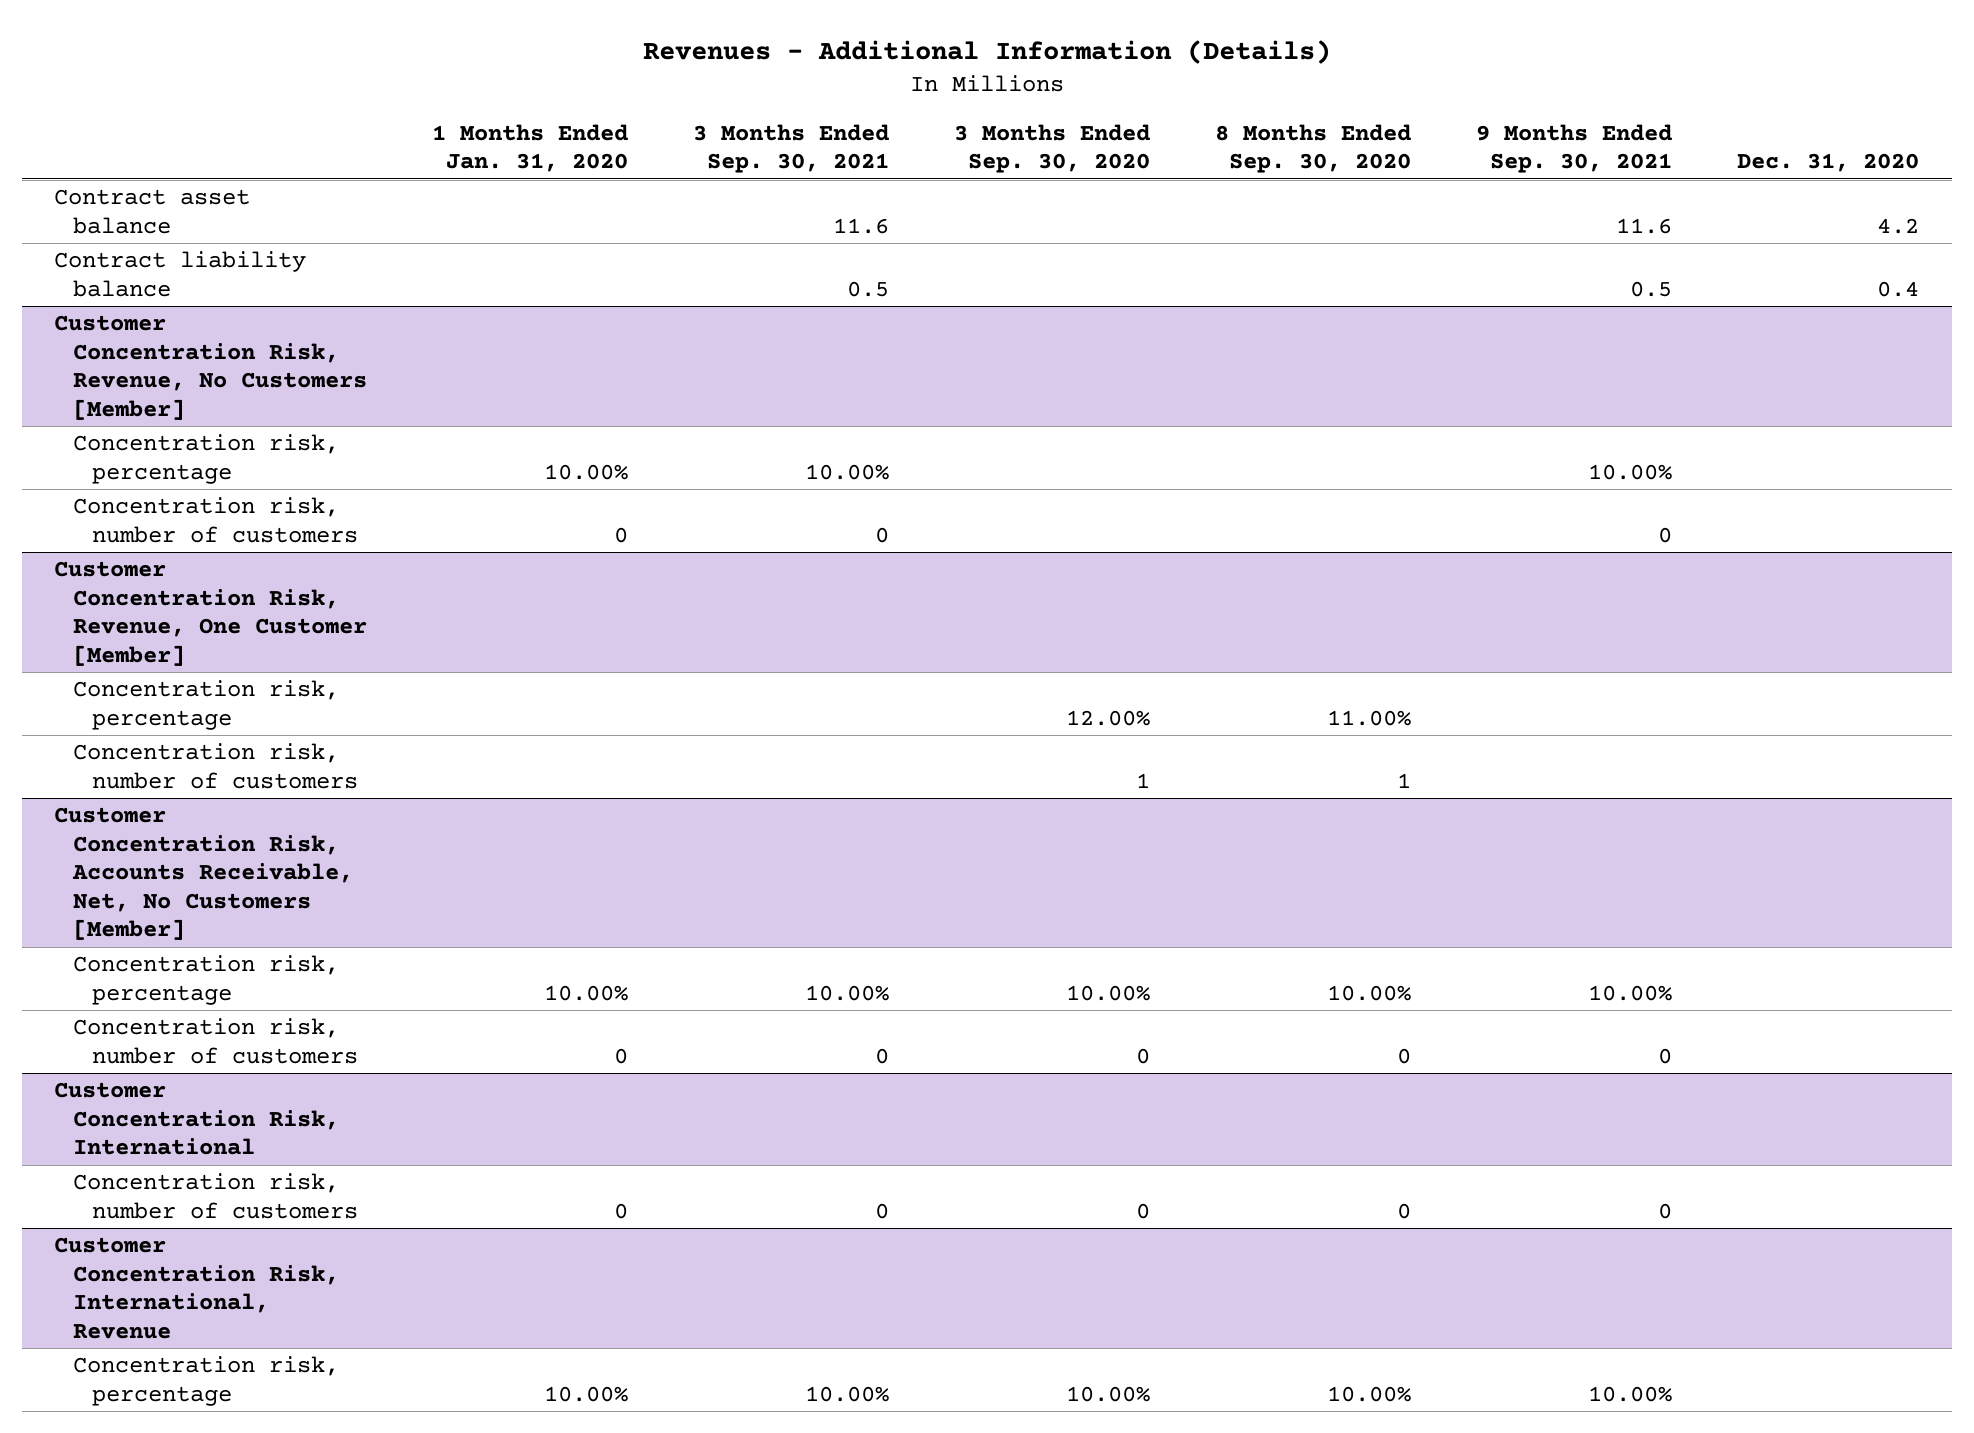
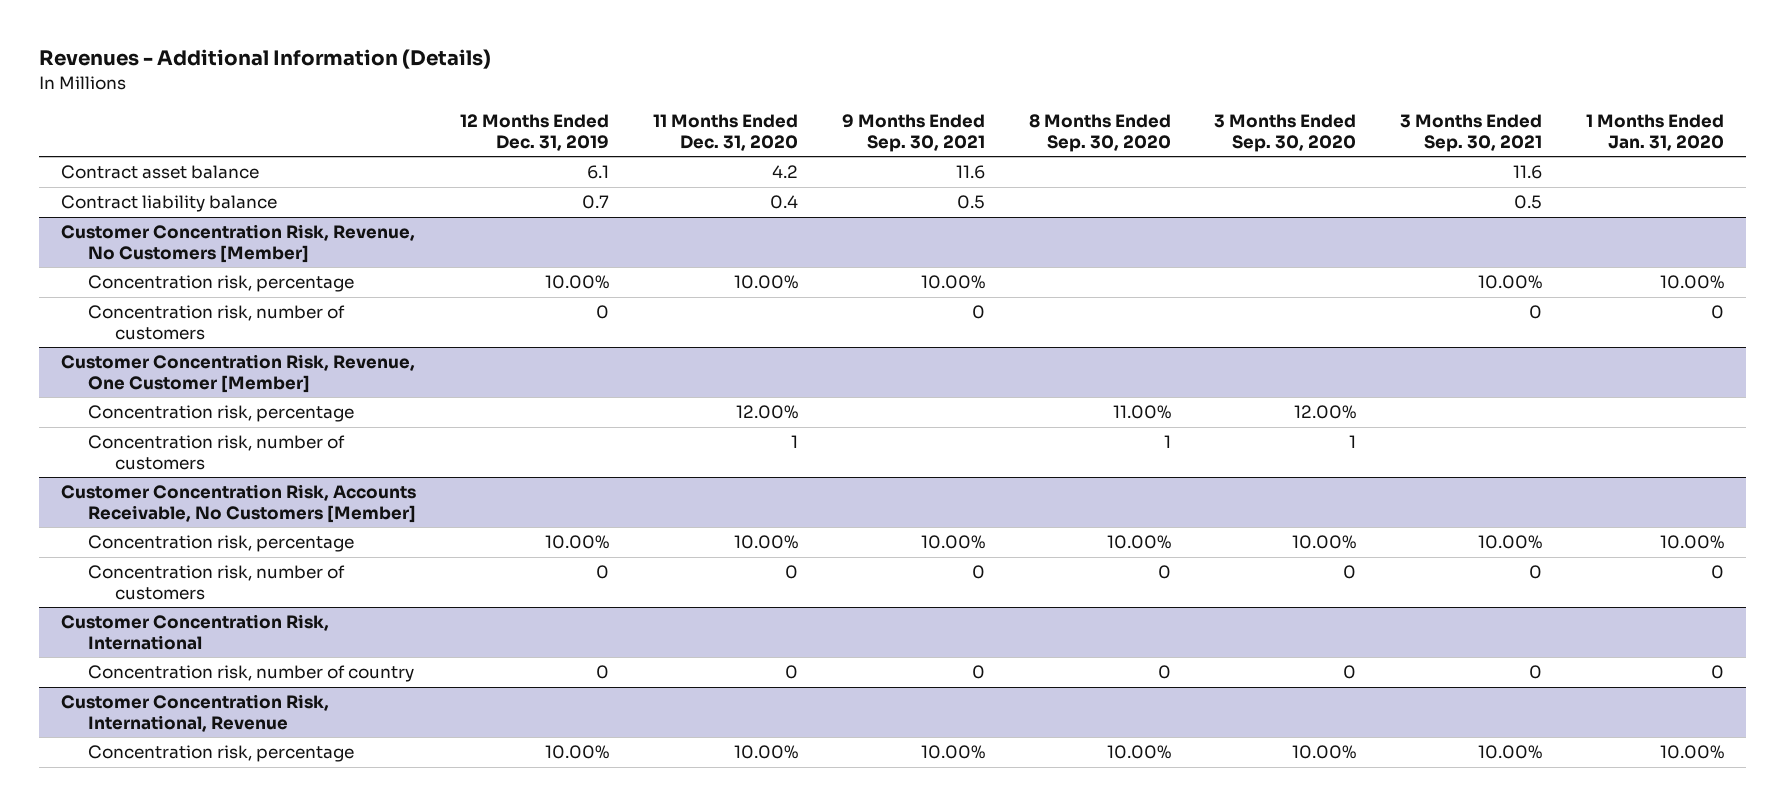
- | 1 Months Ended Jan. 31, 2020 | 3 Months Ended Sep. 30, 2021 | 3 Months Ended Sep. 30, 2020 | 8 Months Ended Sep. 30, 2020 | 9 Months Ended Sep. 30, 2021 | Dec. 31, 2020
+ | 12 Months Ended Dec. 31, 2019 | 11 Months Ended Dec. 31, 2020 | 9 Months Ended Sep. 30, 2021 | 8 Months Ended Sep. 30, 2020 | 3 Months Ended Sep. 30, 2020 | 3 Months Ended Sep. 30, 2021 | 1 Months Ended Jan. 31, 2020
- Customer Concentration Risk, Accounts Receivable, Net, No Customers [Member]
+ Customer Concentration Risk, Accounts Receivable, No Customers [Member]
@ Customer Concentration Risk, International
- Concentration risk, number of customers | 0 | 0 | 0 | 0 | 0 |
+ Concentration risk, number of country | 0 | 0 | 0 | 0 | 0 | 0 | 0

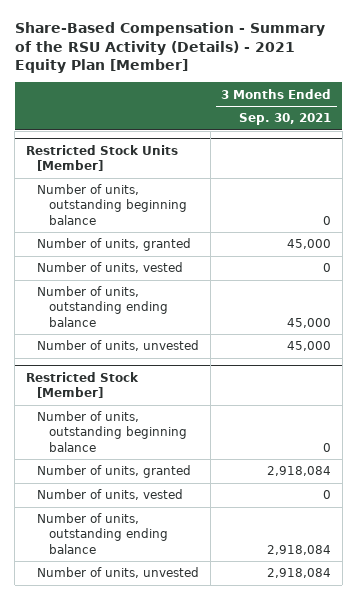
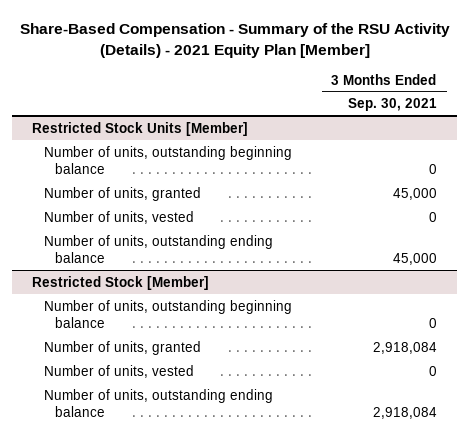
@ Restricted Stock Units [Member]
- Number of units, unvested | 45,000
@ Restricted Stock [Member]
- Number of units, unvested | 2,918,084

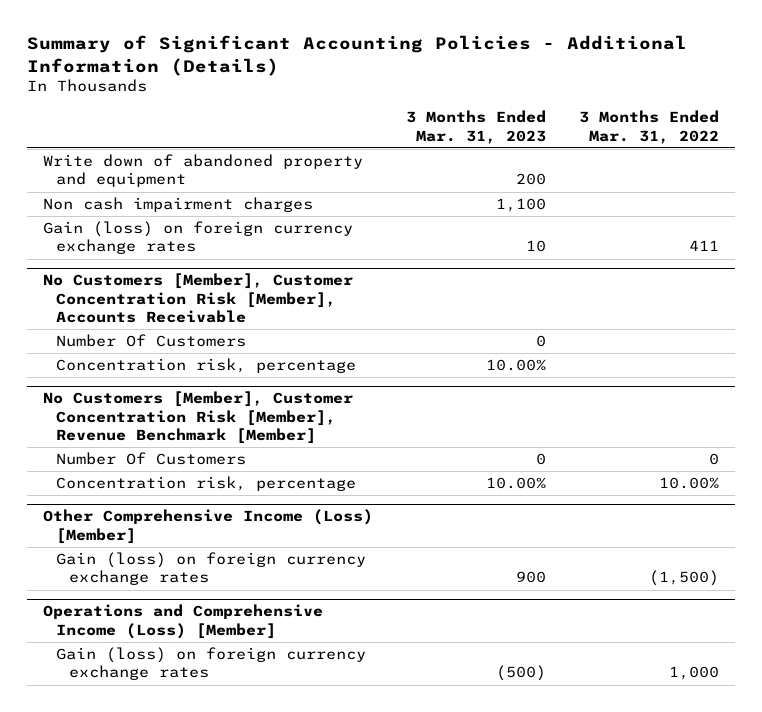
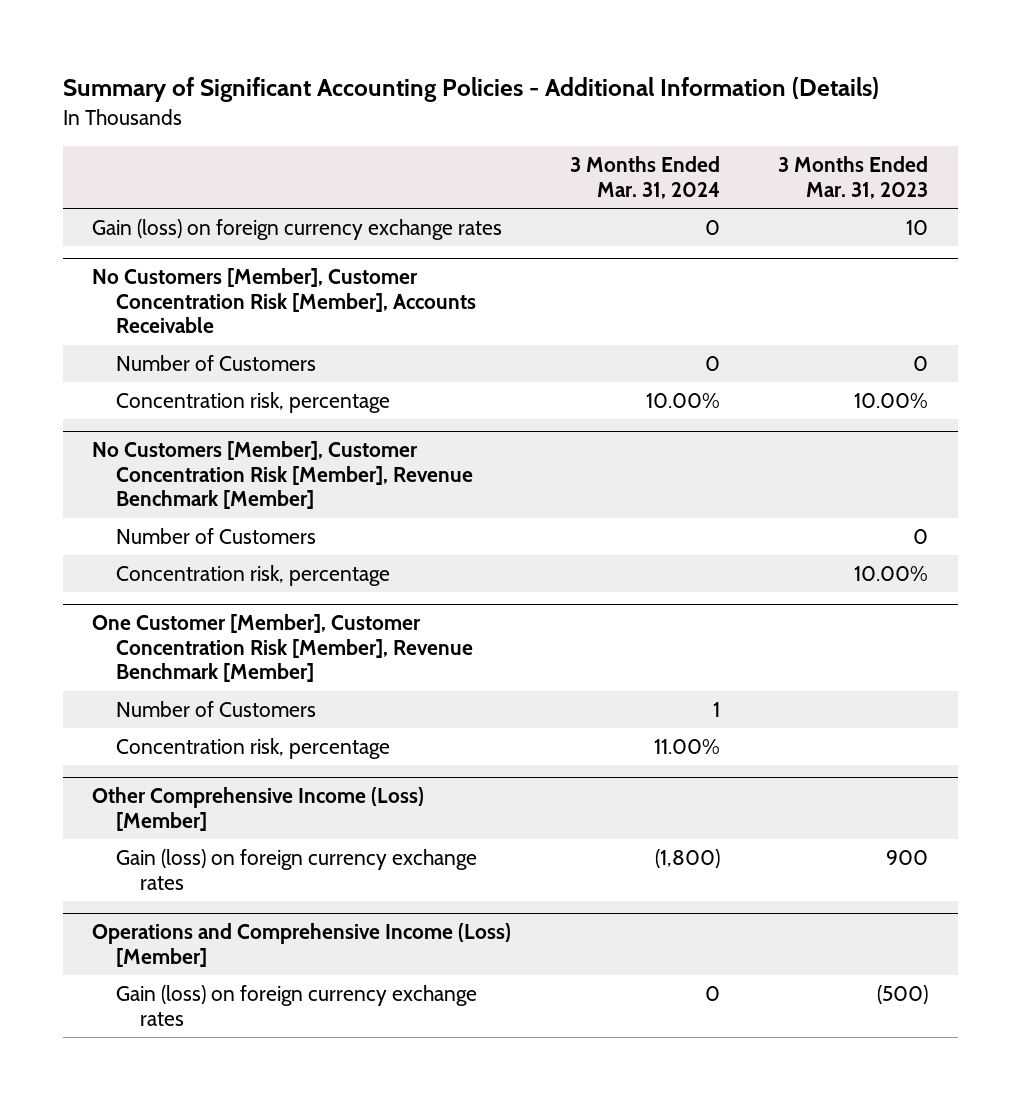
- | 3 Months Ended Mar. 31, 2023 | 3 Months Ended Mar. 31, 2022
+ | 3 Months Ended Mar. 31, 2024 | 3 Months Ended Mar. 31, 2023
- Write down of abandoned property and equipment | 200 |
- Non cash impairment charges | 1,100 |
@ No Customers [Member], Customer Concentration Risk [Member], Accounts Receivable
- Number Of Customers | 0 |
+ Number of Customers | 0 | 0
@ No Customers [Member], Customer Concentration Risk [Member], Revenue Benchmark [Member]
- Number Of Customers | 0 | 0
+ Number of Customers | | 0
+ One Customer [Member], Customer Concentration Risk [Member], Revenue Benchmark [Member]
+ Number of Customers | 1 |
+ Concentration risk, percentage | 11.00% |

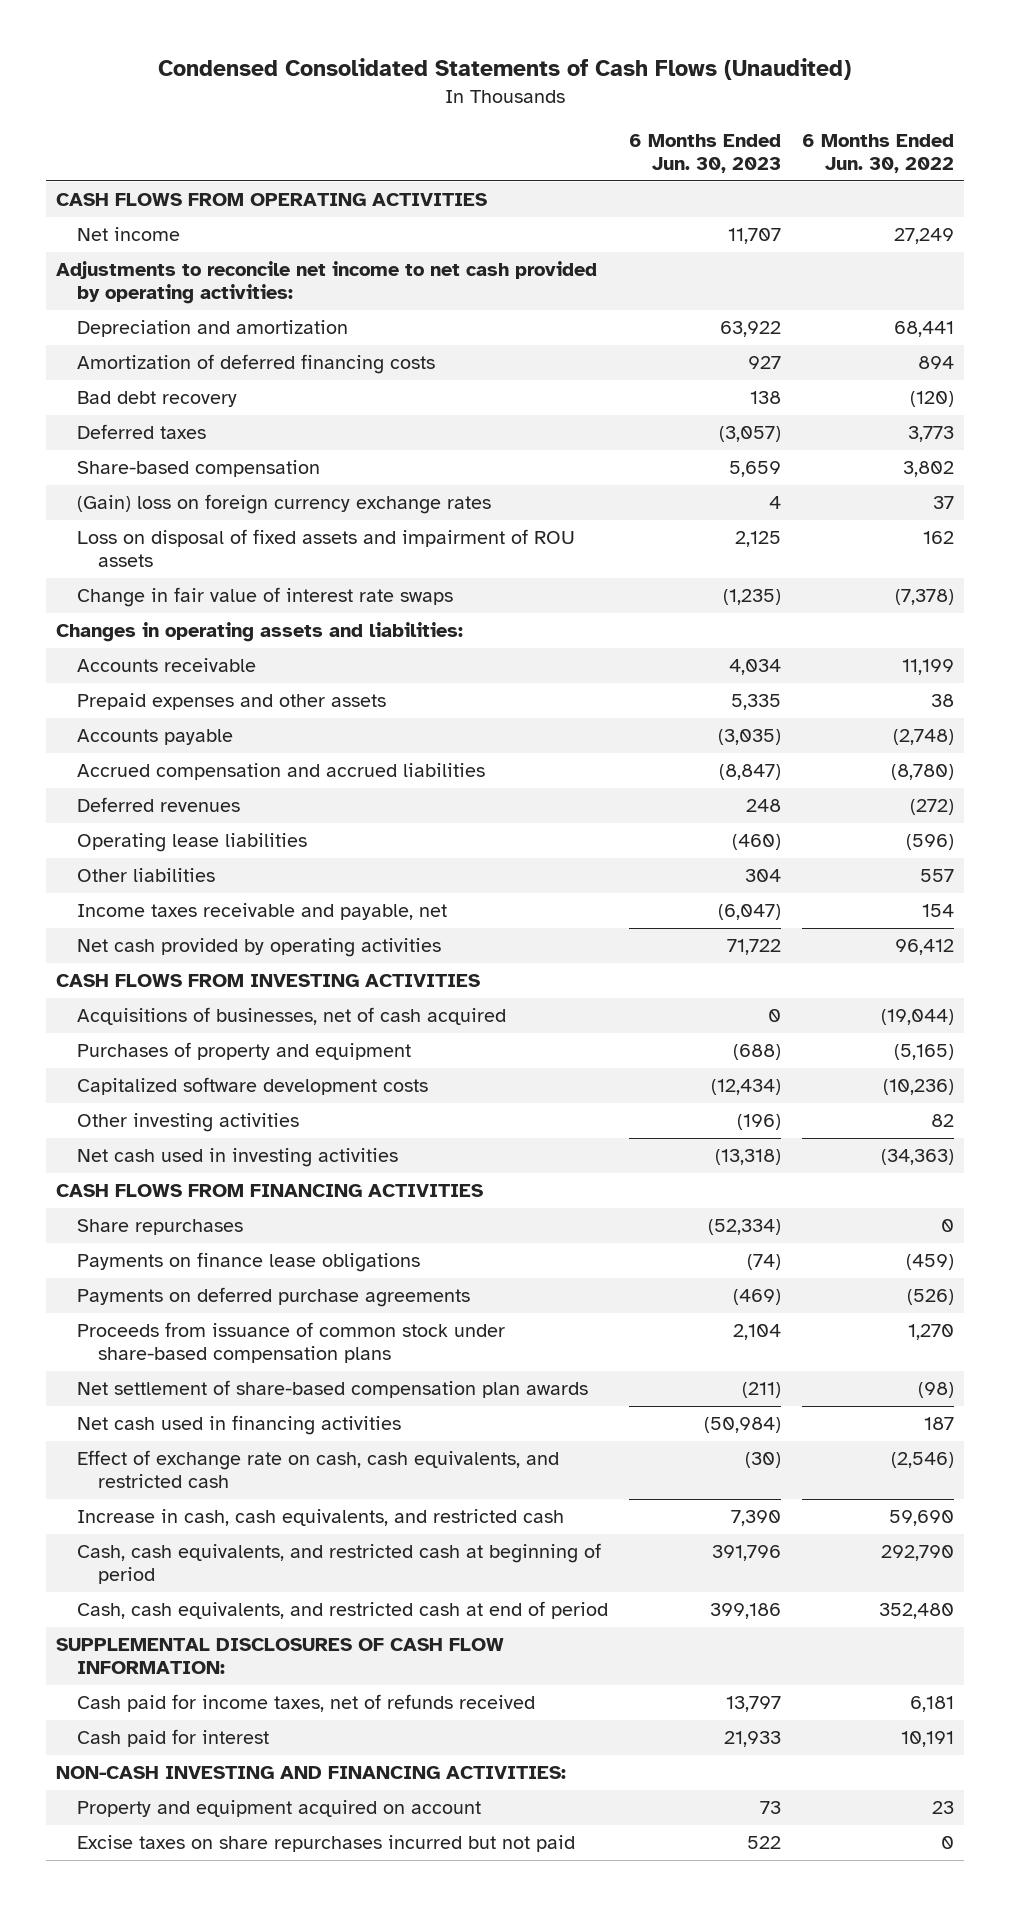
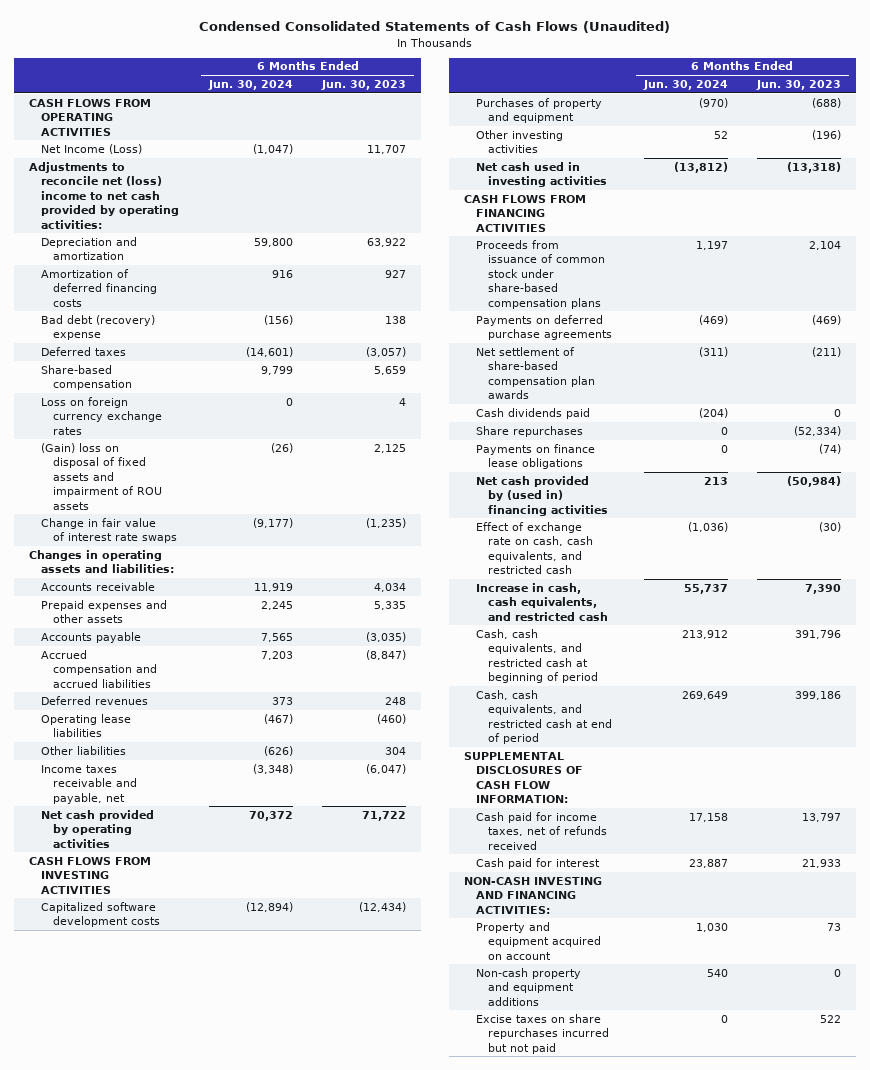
- | 6 Months Ended Jun. 30, 2023 | 6 Months Ended Jun. 30, 2022
+ | 6 Months Ended Jun. 30, 2024 | 6 Months Ended Jun. 30, 2023
- Net income | 11,707 | 27,249
- Adjustments to reconcile net income to net cash provided by operating activities:
+ Net Income (Loss) | (1,047) | 11,707
+ Adjustments to reconcile net (loss) income to net cash provided by operating activities:
- Bad debt recovery | 138 | (120)
+ Bad debt (recovery) expense | (156) | 138
- (Gain) loss on foreign currency exchange rates | 4 | 37
- Loss on disposal of fixed assets and impairment of ROU assets | 2,125 | 162
+ Loss on foreign currency exchange rates | 0 | 4
+ (Gain) loss on disposal of fixed assets and impairment of ROU assets | (26) | 2,125
- Acquisitions of businesses, net of cash acquired | 0 | (19,044)
moved down: Purchases of property and equipment | (970) | (688)
moved down: Payments on deferred purchase agreements | (469) | (469)
- Net cash used in financing activities | (50,984) | 187
+ Cash dividends paid | (204) | 0
moved down: Share repurchases | 0 | (52,334)
moved down: Payments on finance lease obligations | 0 | (74)
+ Net cash provided by (used in) financing activities | 213 | (50,984)
+ Non-cash property and equipment additions | 540 | 0

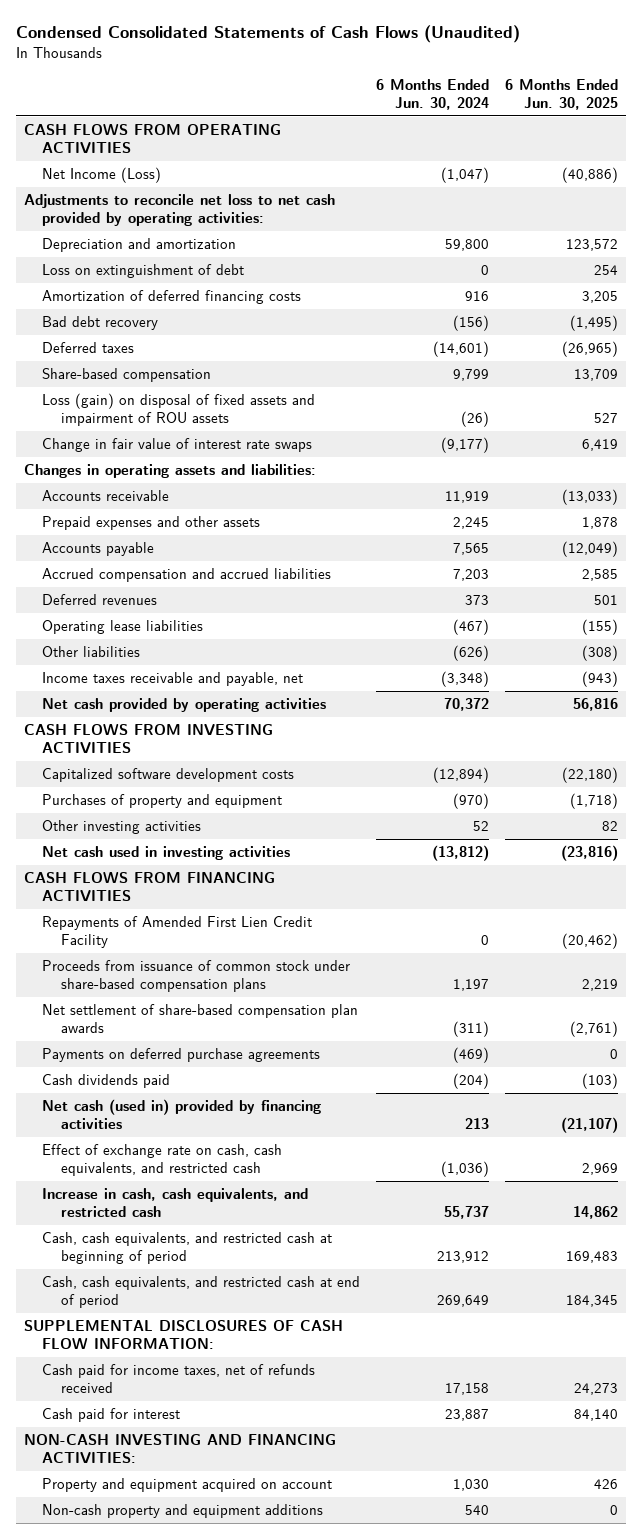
- | 6 Months Ended Jun. 30, 2024 | 6 Months Ended Jun. 30, 2023
+ | 6 Months Ended Jun. 30, 2024 | 6 Months Ended Jun. 30, 2025
- Adjustments to reconcile net (loss) income to net cash provided by operating activities:
+ Adjustments to reconcile net loss to net cash provided by operating activities:
+ Loss on extinguishment of debt | 0 | 254
- Bad debt (recovery) expense | (156) | 138
+ Bad debt recovery | (156) | (1,495)
- Loss on foreign currency exchange rates | 0 | 4
- (Gain) loss on disposal of fixed assets and impairment of ROU assets | (26) | 2,125
+ Loss (gain) on disposal of fixed assets and impairment of ROU assets | (26) | 527
+ Repayments of Amended First Lien Credit Facility | 0 | (20,462)
moved down: Payments on deferred purchase agreements | (469) | 0
- Share repurchases | 0 | (52,334)
- Payments on finance lease obligations | 0 | (74)
- Net cash provided by (used in) financing activities | 213 | (50,984)
+ Net cash (used in) provided by financing activities | 213 | (21,107)
- Excise taxes on share repurchases incurred but not paid | 0 | 522

